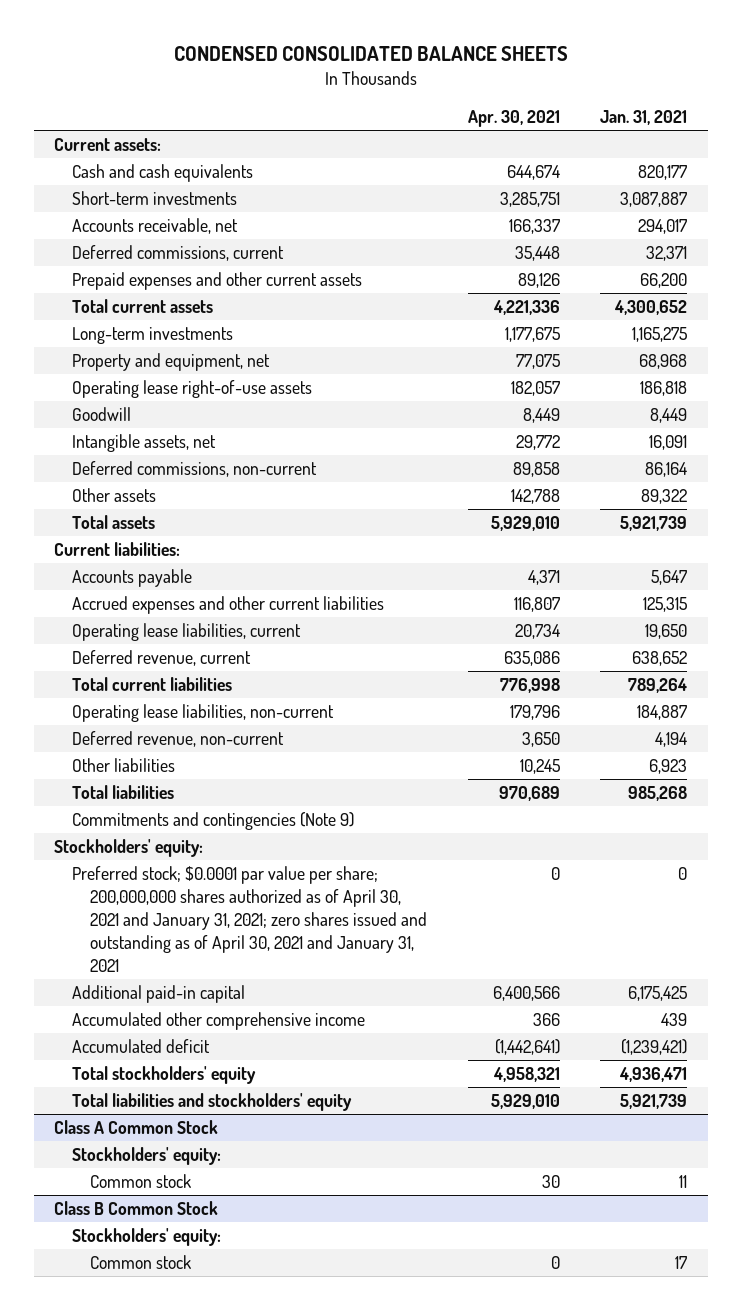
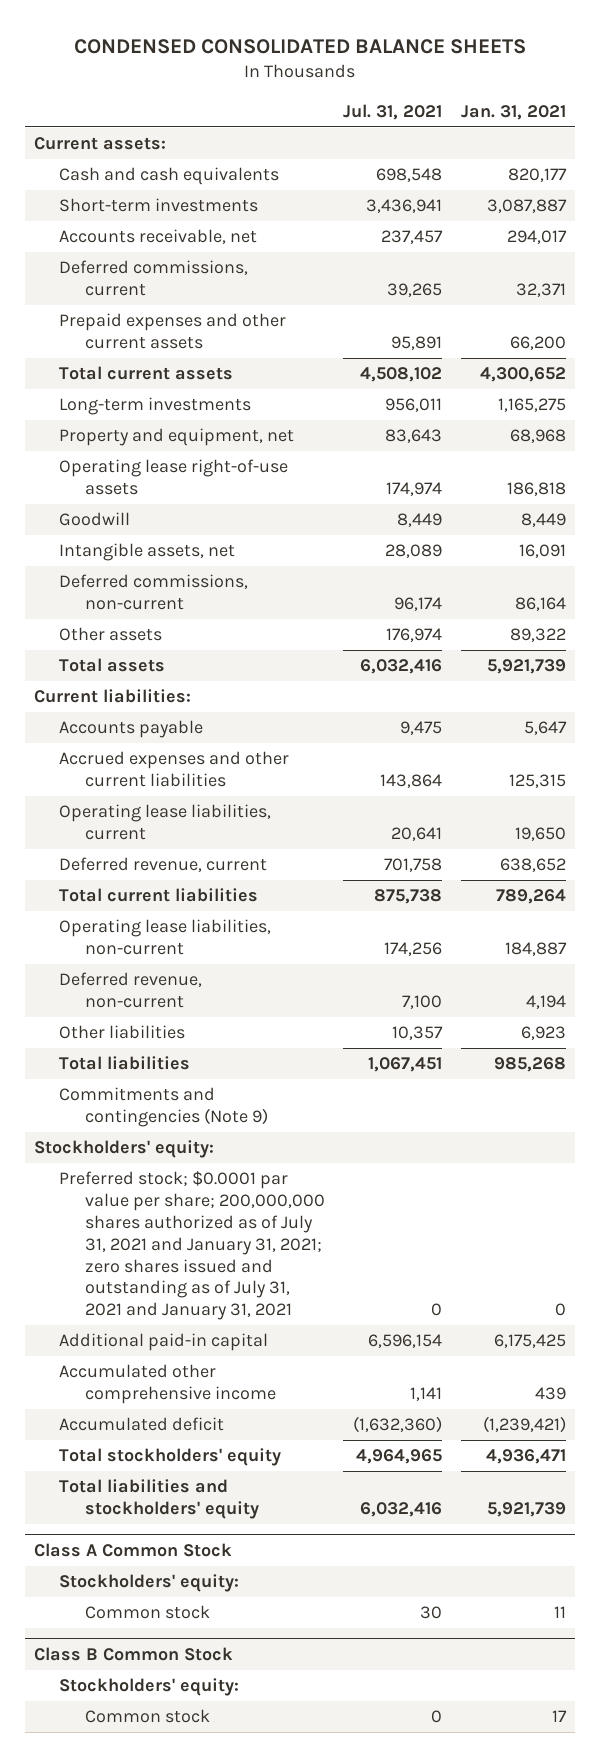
- | Apr. 30, 2021 | Jan. 31, 2021
+ | Jul. 31, 2021 | Jan. 31, 2021
- Preferred stock; $0.0001 par value per share; 200,000,000 shares authorized as of April 30, 2021 and January 31, 2021; zero shares issued and outstanding as of April 30, 2021 and January 31, 2021 | 0 | 0
+ Preferred stock; $0.0001 par value per share; 200,000,000 shares authorized as of July 31, 2021 and January 31, 2021; zero shares issued and outstanding as of July 31, 2021 and January 31, 2021 | 0 | 0

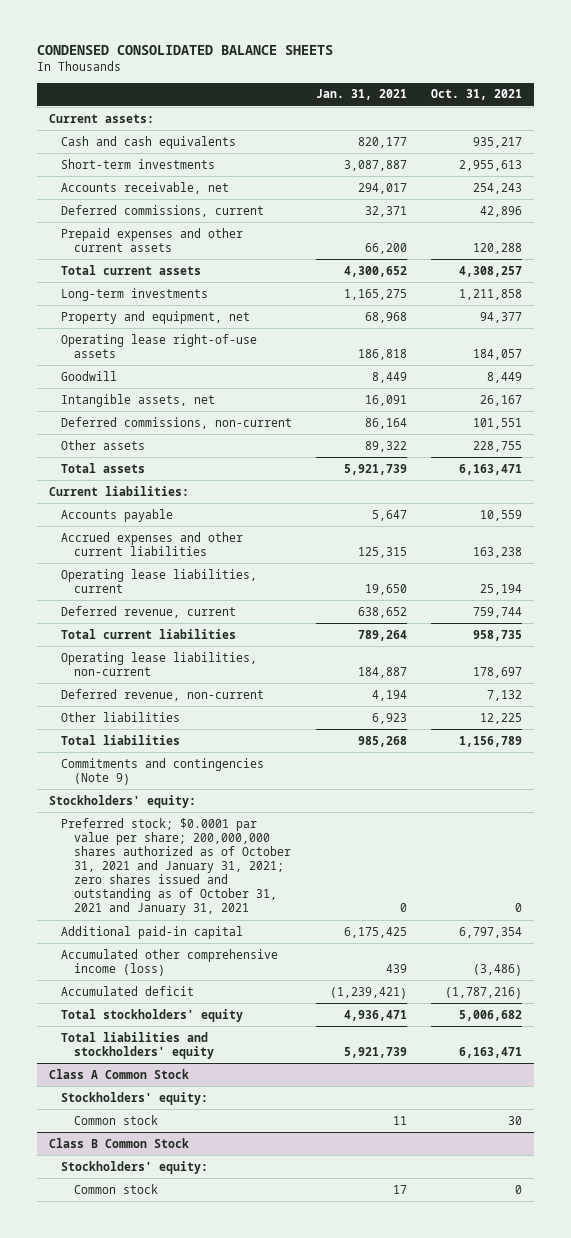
- | Jul. 31, 2021 | Jan. 31, 2021
+ | Jan. 31, 2021 | Oct. 31, 2021
- Preferred stock; $0.0001 par value per share; 200,000,000 shares authorized as of July 31, 2021 and January 31, 2021; zero shares issued and outstanding as of July 31, 2021 and January 31, 2021 | 0 | 0
+ Preferred stock; $0.0001 par value per share; 200,000,000 shares authorized as of October 31, 2021 and January 31, 2021; zero shares issued and outstanding as of October 31, 2021 and January 31, 2021 | 0 | 0
- Accumulated other comprehensive income | 1,141 | 439
+ Accumulated other comprehensive income (loss) | 439 | (3,486)

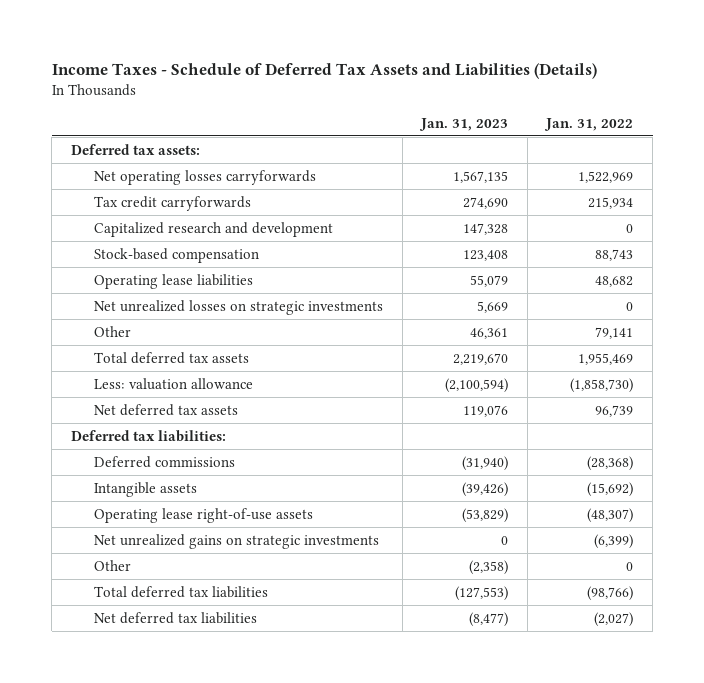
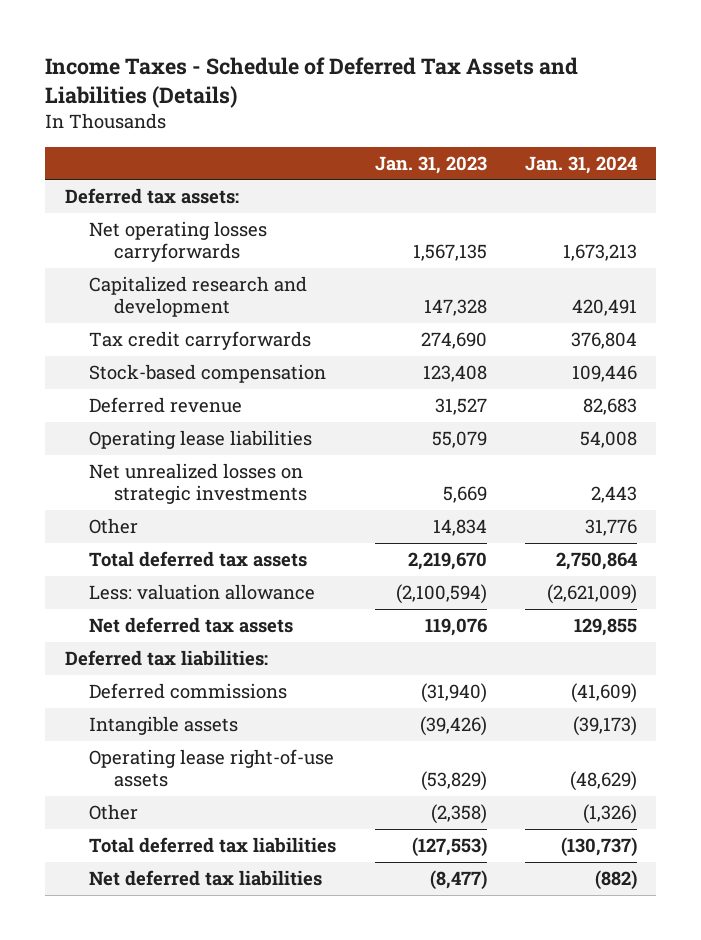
- | Jan. 31, 2023 | Jan. 31, 2022
+ | Jan. 31, 2023 | Jan. 31, 2024
moved down: Tax credit carryforwards | 274,690 | 376,804
+ Deferred revenue | 31,527 | 82,683
- Other | 46,361 | 79,141
+ Other | 14,834 | 31,776
- Net unrealized gains on strategic investments | 0 | (6,399)

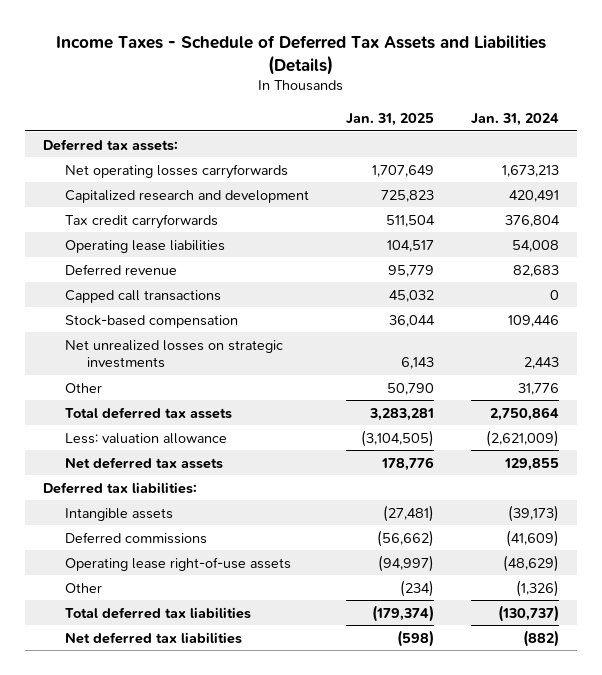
- | Jan. 31, 2023 | Jan. 31, 2024
+ | Jan. 31, 2025 | Jan. 31, 2024
moved down: Deferred revenue | 95,779 | 82,683
+ Capped call transactions | 45,032 | 0
moved down: Stock-based compensation | 36,044 | 109,446
moved down: Deferred commissions | (56,662) | (41,609)

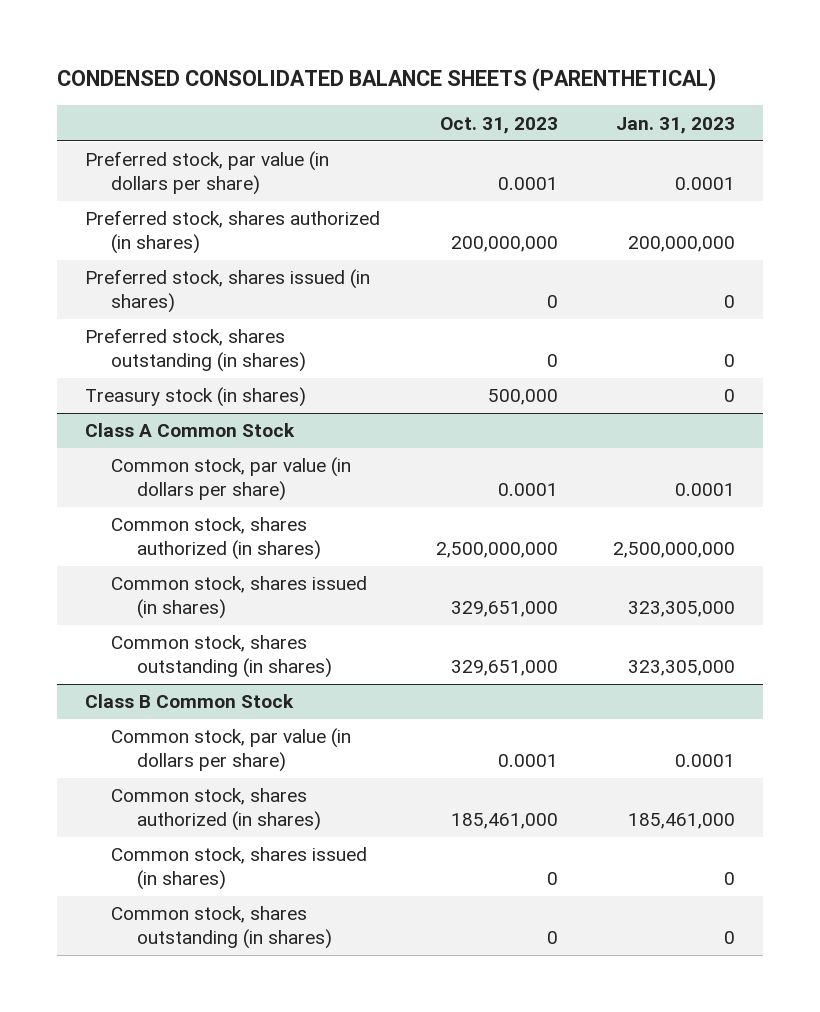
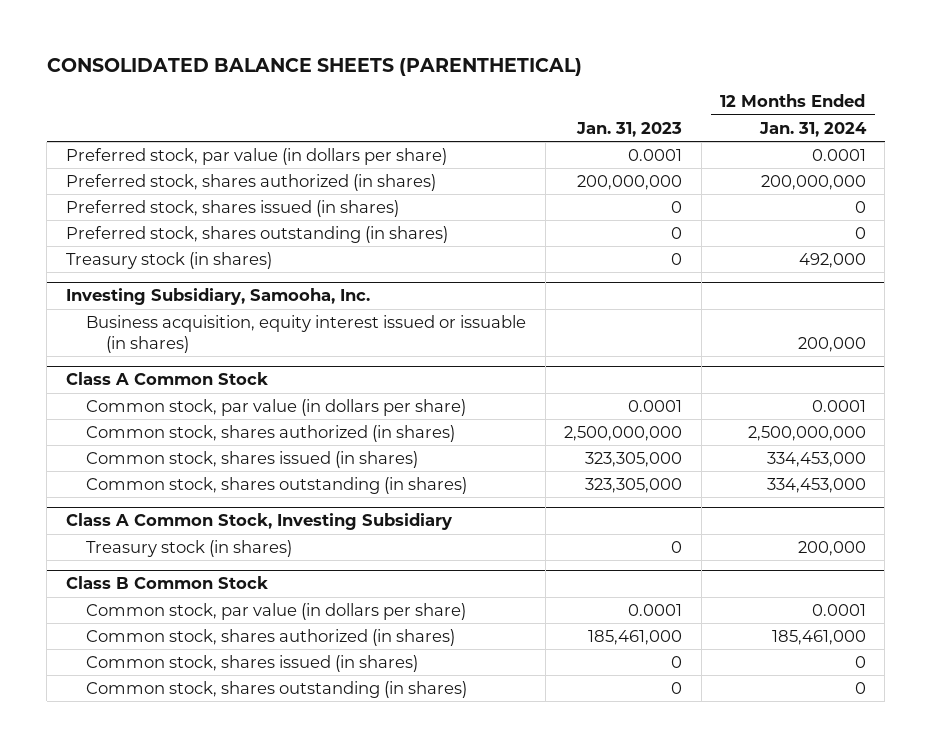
- CONDENSED CONSOLIDATED BALANCE SHEETS (PARENTHETICAL)
+ CONSOLIDATED BALANCE SHEETS (PARENTHETICAL)
- | Oct. 31, 2023 | Jan. 31, 2023
+ | Jan. 31, 2023 | 12 Months Ended Jan. 31, 2024
+ Investing Subsidiary, Samooha, Inc.
+ Business acquisition, equity interest issued or issuable (in shares) | | 200,000
+ Class A Common Stock, Investing Subsidiary
+ Treasury stock (in shares) | 0 | 200,000

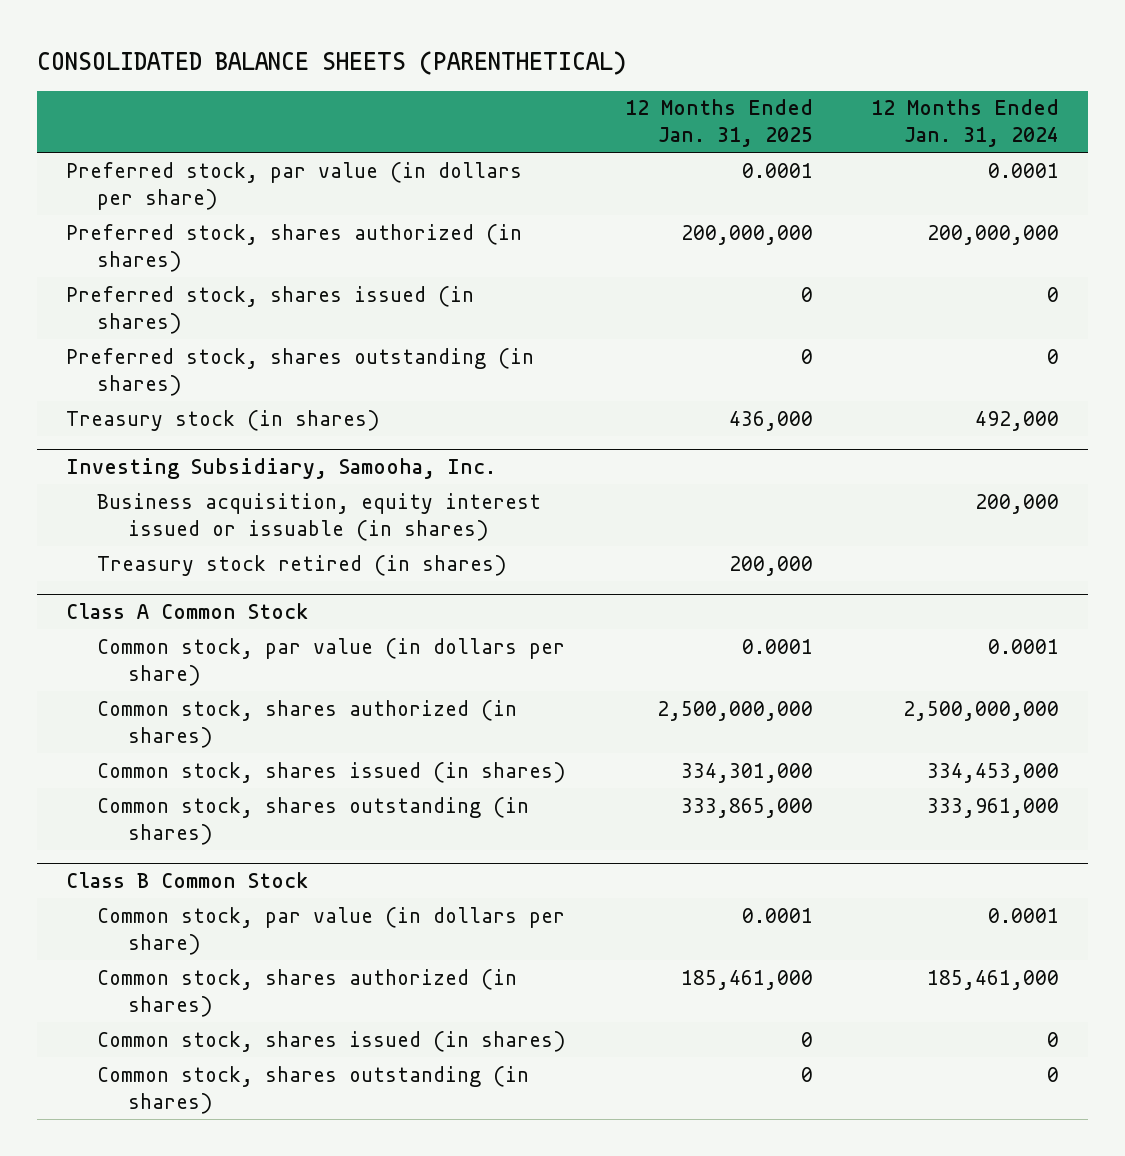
- | Jan. 31, 2023 | 12 Months Ended Jan. 31, 2024
+ | 12 Months Ended Jan. 31, 2025 | 12 Months Ended Jan. 31, 2024
@ Investing Subsidiary, Samooha, Inc.
+ Treasury stock retired (in shares) | 200,000 |
@ Class A Common Stock
- Common stock, shares outstanding (in shares) | 323,305,000 | 334,453,000
- Class A Common Stock, Investing Subsidiary
- Treasury stock (in shares) | 0 | 200,000
@ Class A Common Stock
+ Common stock, shares outstanding (in shares) | 333,865,000 | 333,961,000

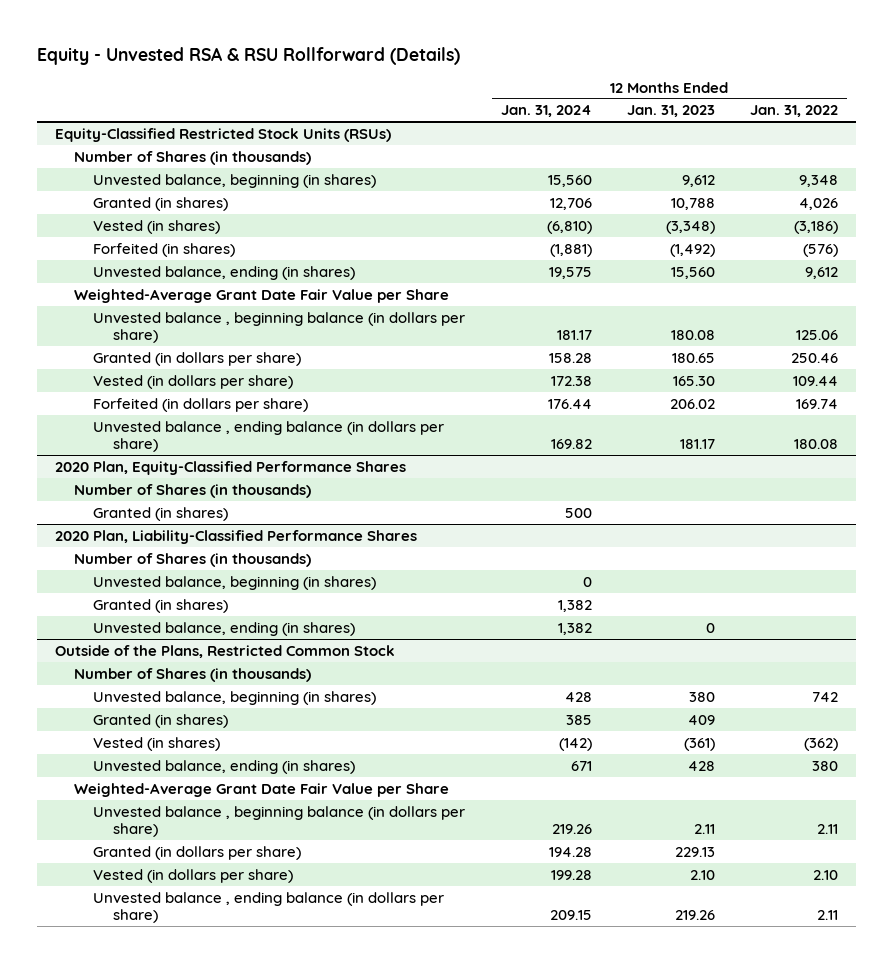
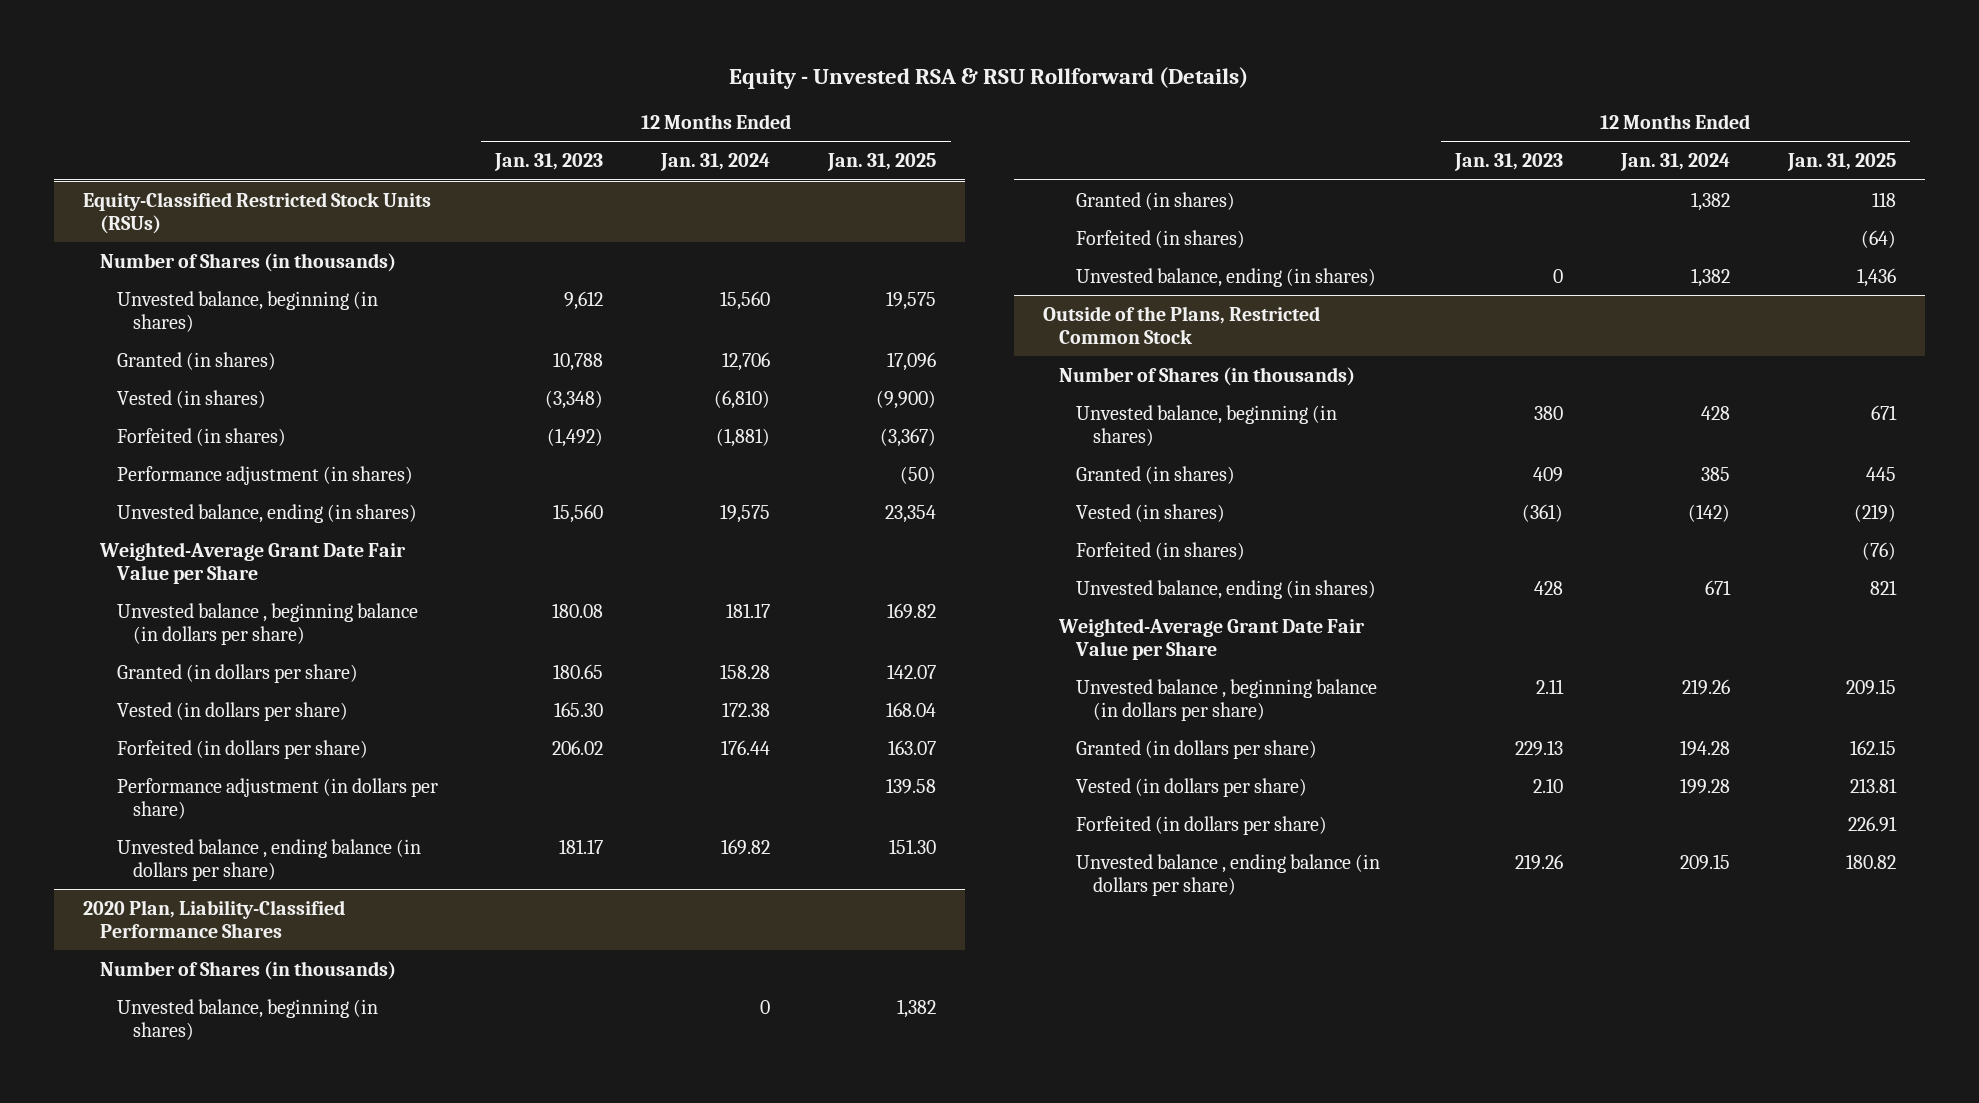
- | 12 Months Ended Jan. 31, 2024 | 12 Months Ended Jan. 31, 2023 | 12 Months Ended Jan. 31, 2022
+ | 12 Months Ended Jan. 31, 2023 | 12 Months Ended Jan. 31, 2024 | 12 Months Ended Jan. 31, 2025
@ Equity-Classified Restricted Stock Units (RSUs)
+ Performance adjustment (in shares) | | | (50)
+ Performance adjustment (in dollars per share) | | | 139.58
- 2020 Plan, Equity-Classified Performance Shares
- Number of Shares (in thousands)
- Granted (in shares) | 500 | |
@ 2020 Plan, Liability-Classified Performance Shares
+ Forfeited (in shares) | | | (64)
@ Outside of the Plans, Restricted Common Stock
+ Forfeited (in shares) | | | (76)
+ Forfeited (in dollars per share) | | | 226.91

